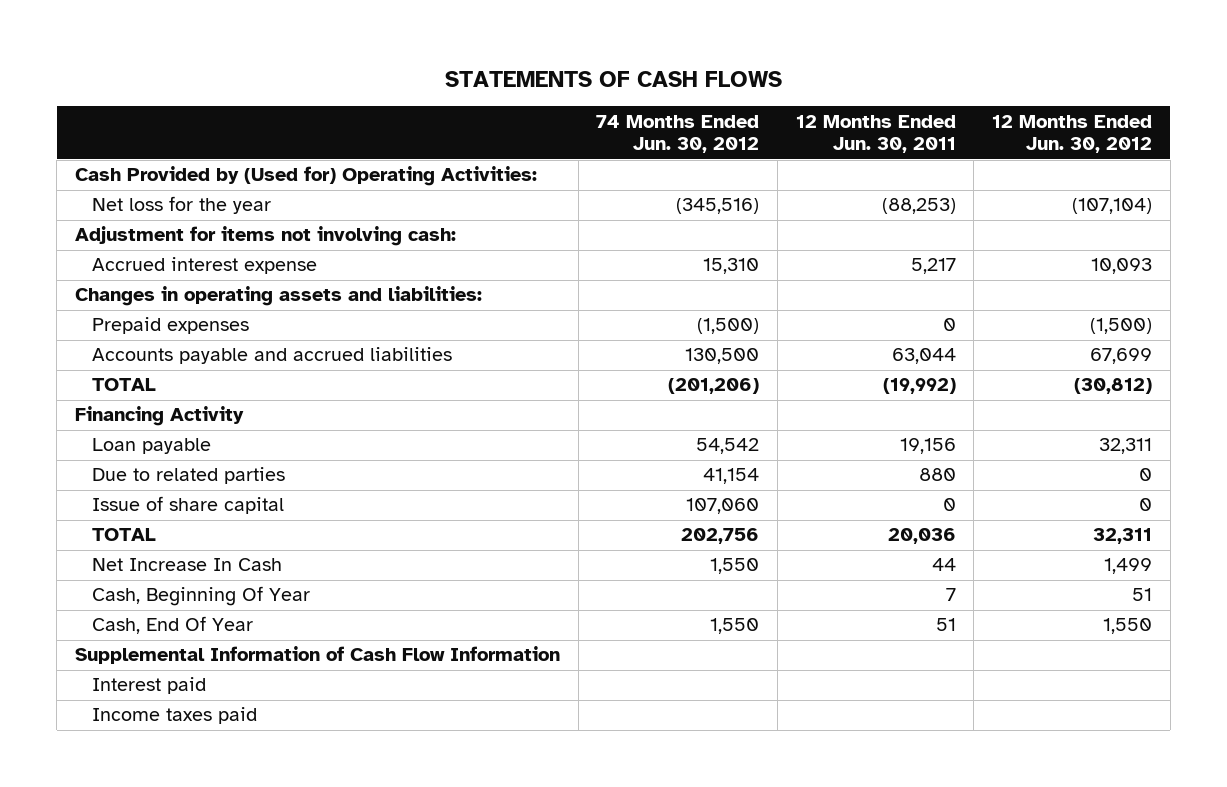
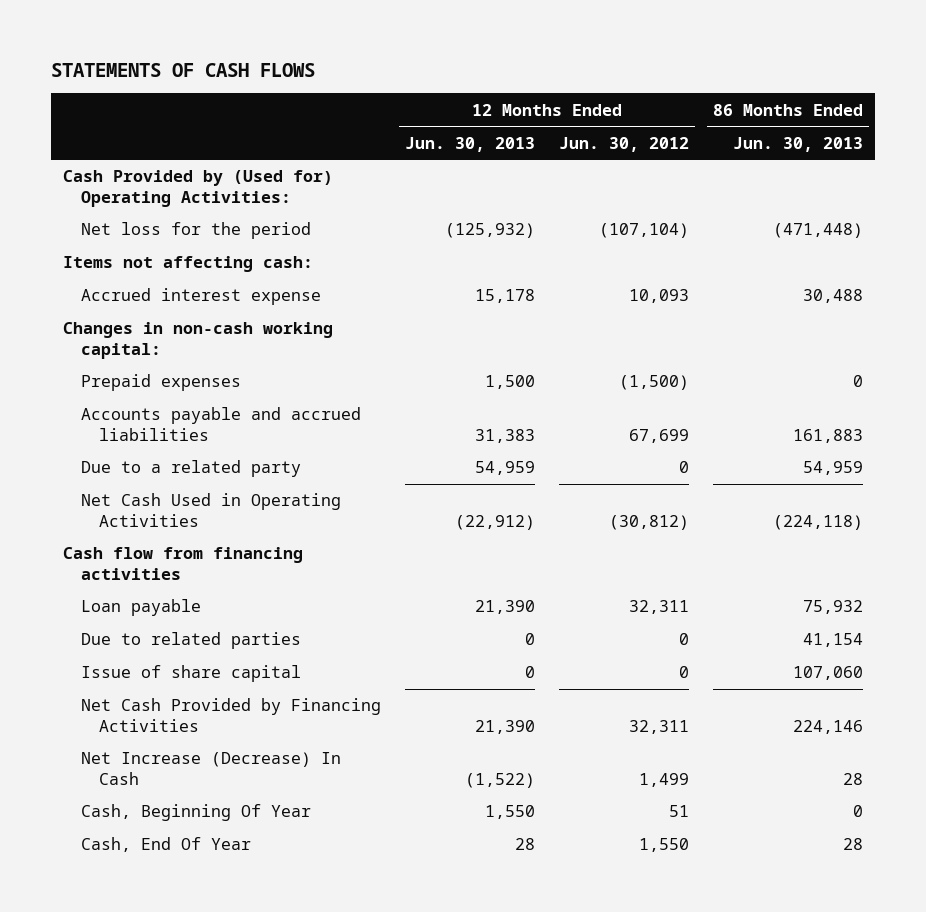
- | 74 Months Ended Jun. 30, 2012 | 12 Months Ended Jun. 30, 2011 | 12 Months Ended Jun. 30, 2012
+ | 12 Months Ended Jun. 30, 2013 | 12 Months Ended Jun. 30, 2012 | 86 Months Ended Jun. 30, 2013
- Net loss for the year | (345,516) | (88,253) | (107,104)
- Adjustment for items not involving cash:
+ Net loss for the period | (125,932) | (107,104) | (471,448)
+ Items not affecting cash:
- Changes in operating assets and liabilities:
+ Changes in non-cash working capital:
- TOTAL | (201,206) | (19,992) | (30,812)
- Financing Activity
+ Due to a related party | 54,959 | 0 | 54,959
+ Net Cash Used in Operating Activities | (22,912) | (30,812) | (224,118)
+ Cash flow from financing activities
- TOTAL | 202,756 | 20,036 | 32,311
- Net Increase In Cash | 1,550 | 44 | 1,499
+ Net Cash Provided by Financing Activities | 21,390 | 32,311 | 224,146
+ Net Increase (Decrease) In Cash | (1,522) | 1,499 | 28
- Supplemental Information of Cash Flow Information
- Interest paid
- Income taxes paid

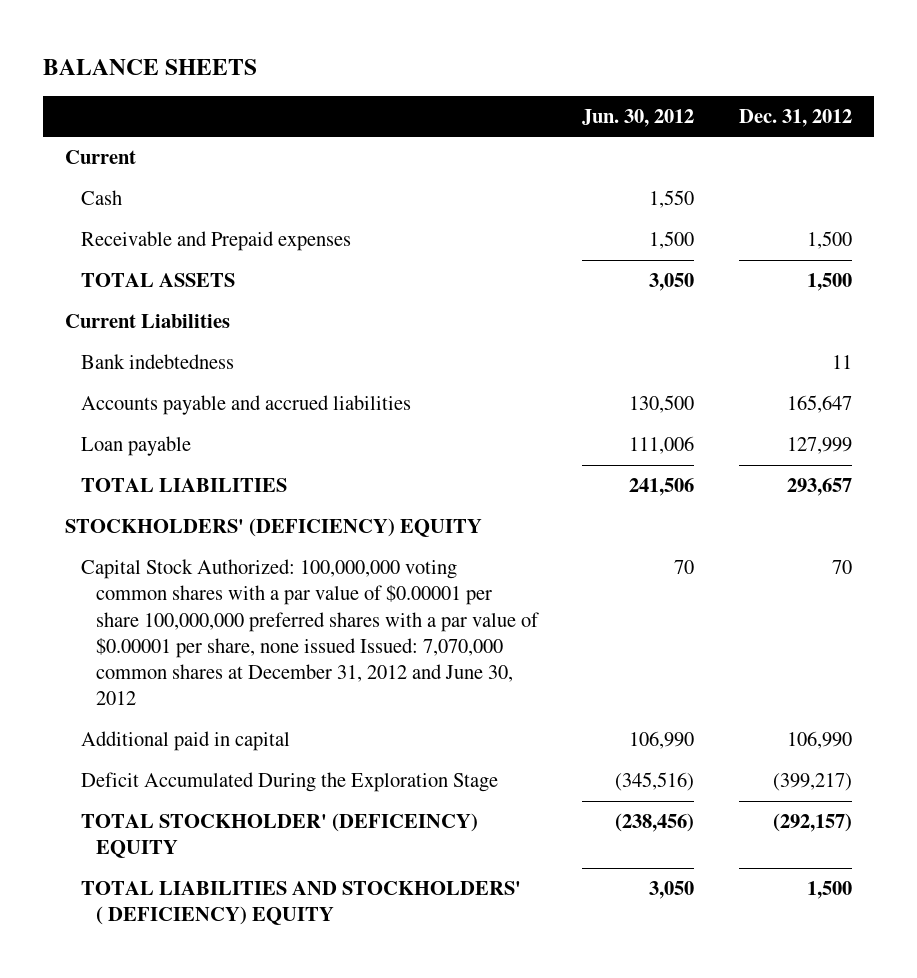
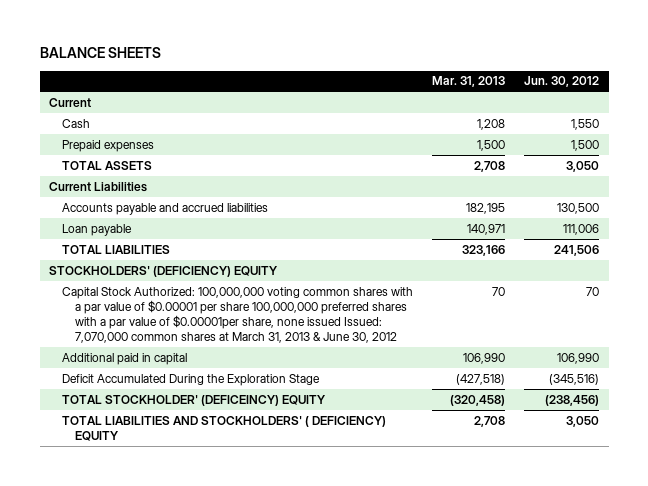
- | Jun. 30, 2012 | Dec. 31, 2012
+ | Mar. 31, 2013 | Jun. 30, 2012
- Receivable and Prepaid expenses | 1,500 | 1,500
+ Prepaid expenses | 1,500 | 1,500
- Bank indebtedness | | 11
- Capital Stock Authorized: 100,000,000 voting common shares with a par value of $0.00001 per share 100,000,000 preferred shares with a par value of $0.00001 per share, none issued Issued: 7,070,000 common shares at December 31, 2012 and June 30, 2012 | 70 | 70
+ Capital Stock Authorized: 100,000,000 voting common shares with a par value of $0.00001 per share 100,000,000 preferred shares with a par value of $0.00001per share, none issued Issued: 7,070,000 common shares at March 31, 2013 & June 30, 2012 | 70 | 70

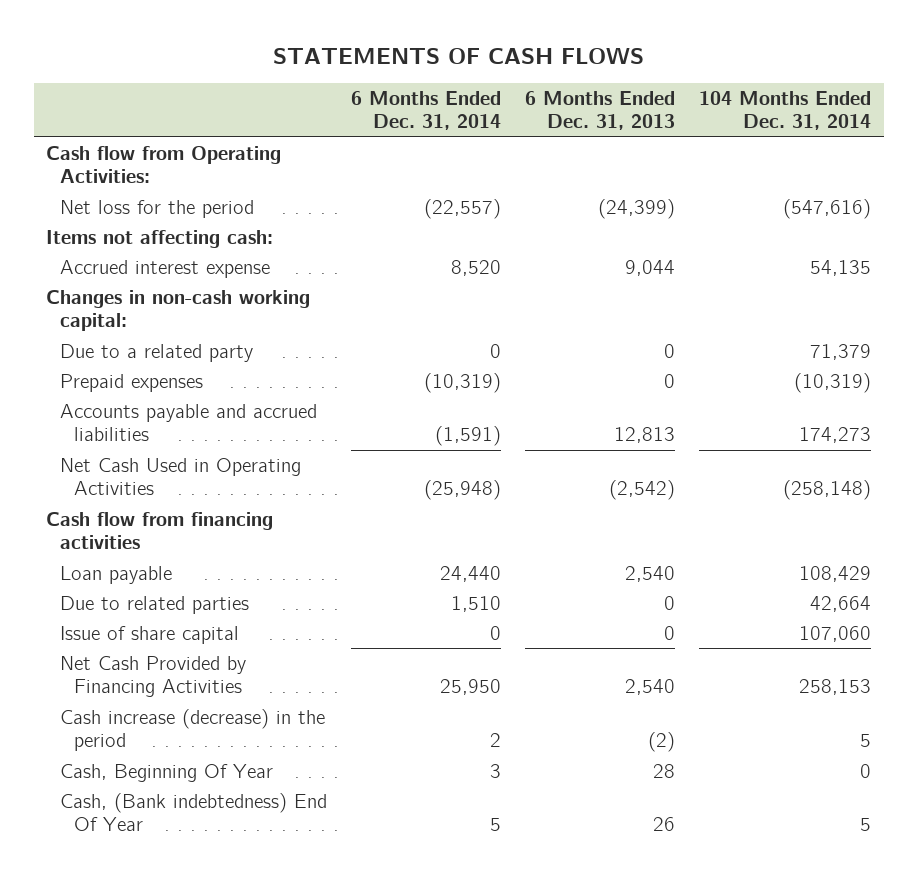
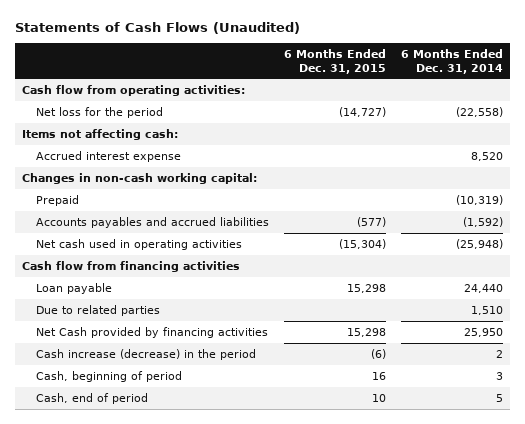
- STATEMENTS OF CASH FLOWS
+ Statements of Cash Flows (Unaudited)
- | 6 Months Ended Dec. 31, 2014 | 6 Months Ended Dec. 31, 2013 | 104 Months Ended Dec. 31, 2014
+ | 6 Months Ended Dec. 31, 2015 | 6 Months Ended Dec. 31, 2014
- Cash flow from Operating Activities:
- Net loss for the period | (22,557) | (24,399) | (547,616)
+ Cash flow from operating activities:
+ Net loss for the period | (14,727) | (22,558)
- Due to a related party | 0 | 0 | 71,379
- Prepaid expenses | (10,319) | 0 | (10,319)
- Accounts payable and accrued liabilities | (1,591) | 12,813 | 174,273
- Net Cash Used in Operating Activities | (25,948) | (2,542) | (258,148)
+ Prepaid | | (10,319)
+ Accounts payables and accrued liabilities | (577) | (1,592)
+ Net cash used in operating activities | (15,304) | (25,948)
- Issue of share capital | 0 | 0 | 107,060
- Net Cash Provided by Financing Activities | 25,950 | 2,540 | 258,153
+ Net Cash provided by financing activities | 15,298 | 25,950
- Cash, Beginning Of Year | 3 | 28 | 0
- Cash, (Bank indebtedness) End Of Year | 5 | 26 | 5
+ Cash, beginning of period | 16 | 3
+ Cash, end of period | 10 | 5

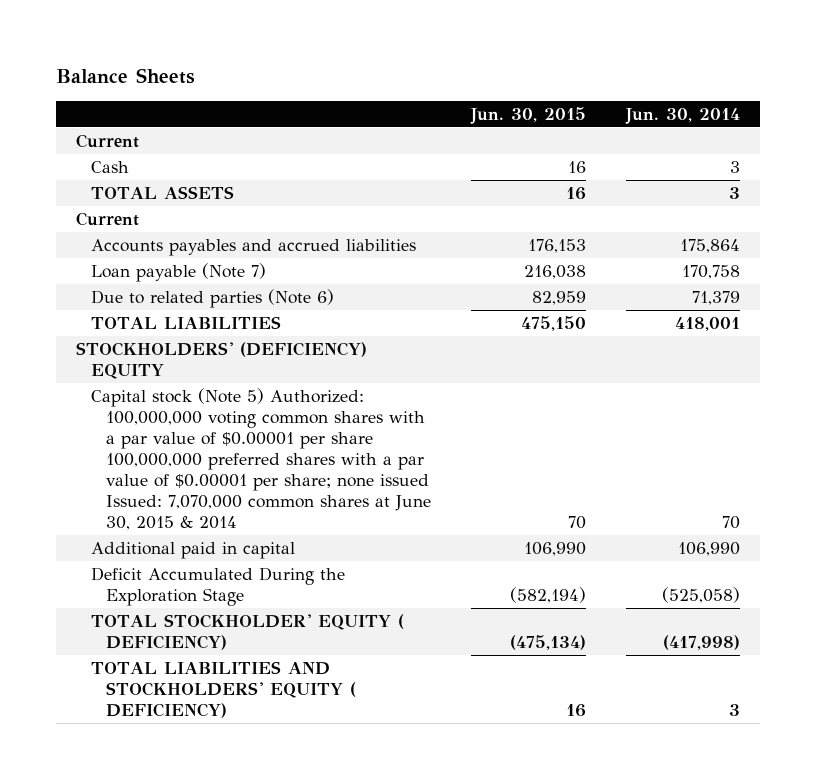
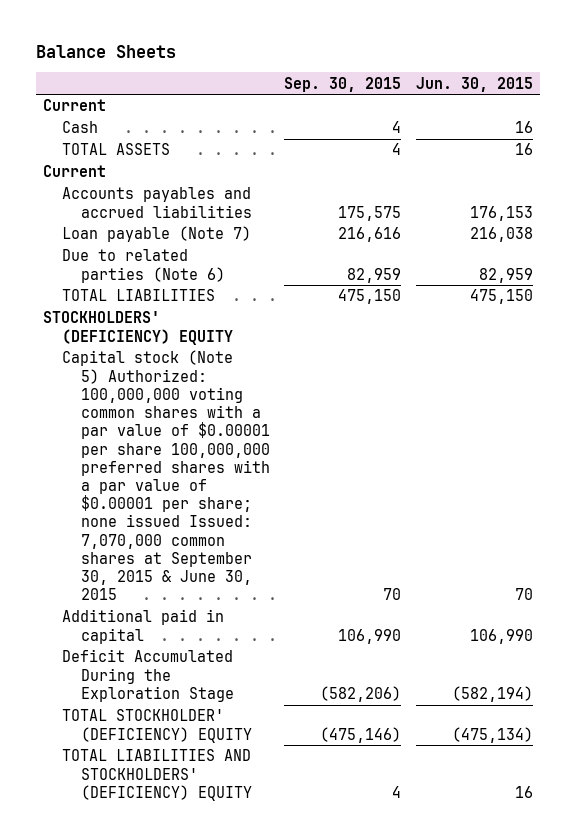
- | Jun. 30, 2015 | Jun. 30, 2014
+ | Sep. 30, 2015 | Jun. 30, 2015
- Capital stock (Note 5) Authorized: 100,000,000 voting common shares with a par value of $0.00001 per share 100,000,000 preferred shares with a par value of $0.00001 per share; none issued Issued: 7,070,000 common shares at June 30, 2015 & 2014 | 70 | 70
+ Capital stock (Note 5) Authorized: 100,000,000 voting common shares with a par value of $0.00001 per share 100,000,000 preferred shares with a par value of $0.00001 per share; none issued Issued: 7,070,000 common shares at September 30, 2015 & June 30, 2015 | 70 | 70
- TOTAL STOCKHOLDER' EQUITY ( DEFICIENCY) | (475,134) | (417,998)
- TOTAL LIABILITIES AND STOCKHOLDERS' EQUITY ( DEFICIENCY) | 16 | 3
+ TOTAL STOCKHOLDER' (DEFICIENCY) EQUITY | (475,146) | (475,134)
+ TOTAL LIABILITIES AND STOCKHOLDERS' (DEFICIENCY) EQUITY | 4 | 16

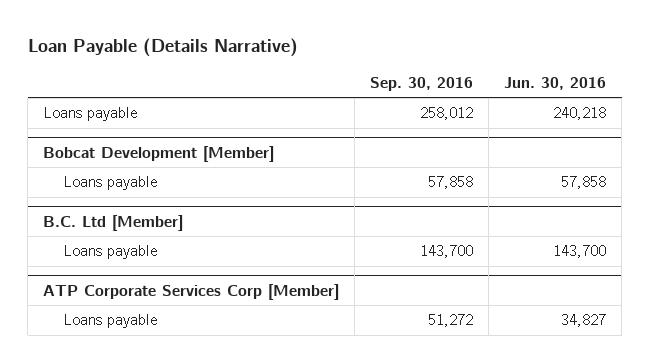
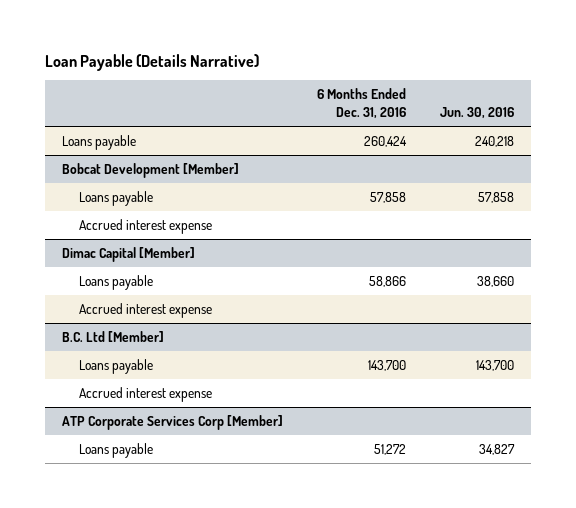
- | Sep. 30, 2016 | Jun. 30, 2016
+ | 6 Months Ended Dec. 31, 2016 | Jun. 30, 2016
@ Bobcat Development [Member]
+ Accrued interest expense
+ Dimac Capital [Member]
+ Loans payable | 58,866 | 38,660
+ Accrued interest expense
@ B.C. Ltd [Member]
+ Accrued interest expense

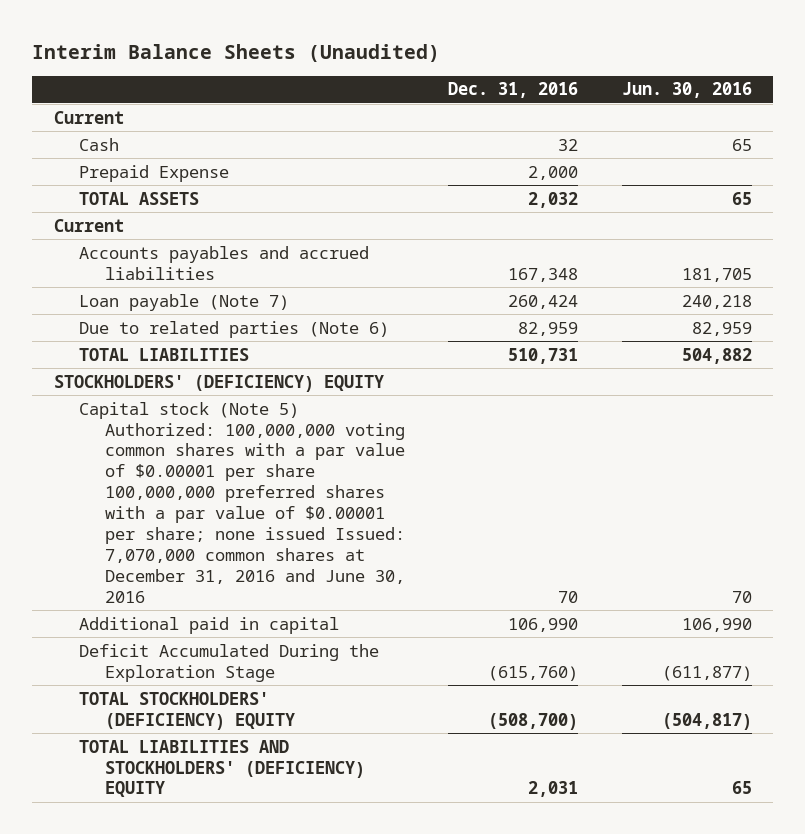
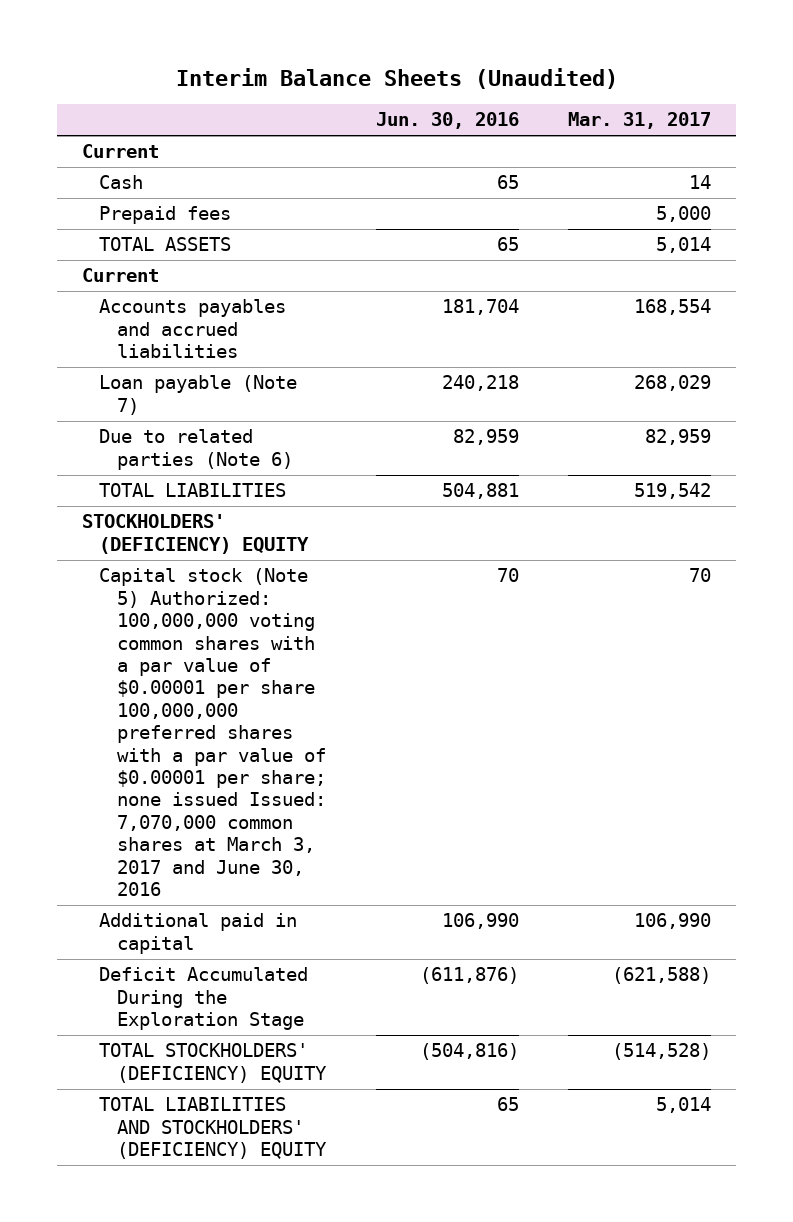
- | Dec. 31, 2016 | Jun. 30, 2016
+ | Jun. 30, 2016 | Mar. 31, 2017
- Prepaid Expense | 2,000 |
+ Prepaid fees | | 5,000
- Accounts payables and accrued liabilities | 167,348 | 181,705
+ Accounts payables and accrued liabilities | 181,704 | 168,554
- TOTAL LIABILITIES | 510,731 | 504,882
+ TOTAL LIABILITIES | 504,881 | 519,542
- Capital stock (Note 5) Authorized: 100,000,000 voting common shares with a par value of $0.00001 per share 100,000,000 preferred shares with a par value of $0.00001 per share; none issued Issued: 7,070,000 common shares at December 31, 2016 and June 30, 2016 | 70 | 70
+ Capital stock (Note 5) Authorized: 100,000,000 voting common shares with a par value of $0.00001 per share 100,000,000 preferred shares with a par value of $0.00001 per share; none issued Issued: 7,070,000 common shares at March 3, 2017 and June 30, 2016 | 70 | 70
- Deficit Accumulated During the Exploration Stage | (615,760) | (611,877)
- TOTAL STOCKHOLDERS' (DEFICIENCY) EQUITY | (508,700) | (504,817)
+ Deficit Accumulated During the Exploration Stage | (611,876) | (621,588)
+ TOTAL STOCKHOLDERS' (DEFICIENCY) EQUITY | (504,816) | (514,528)

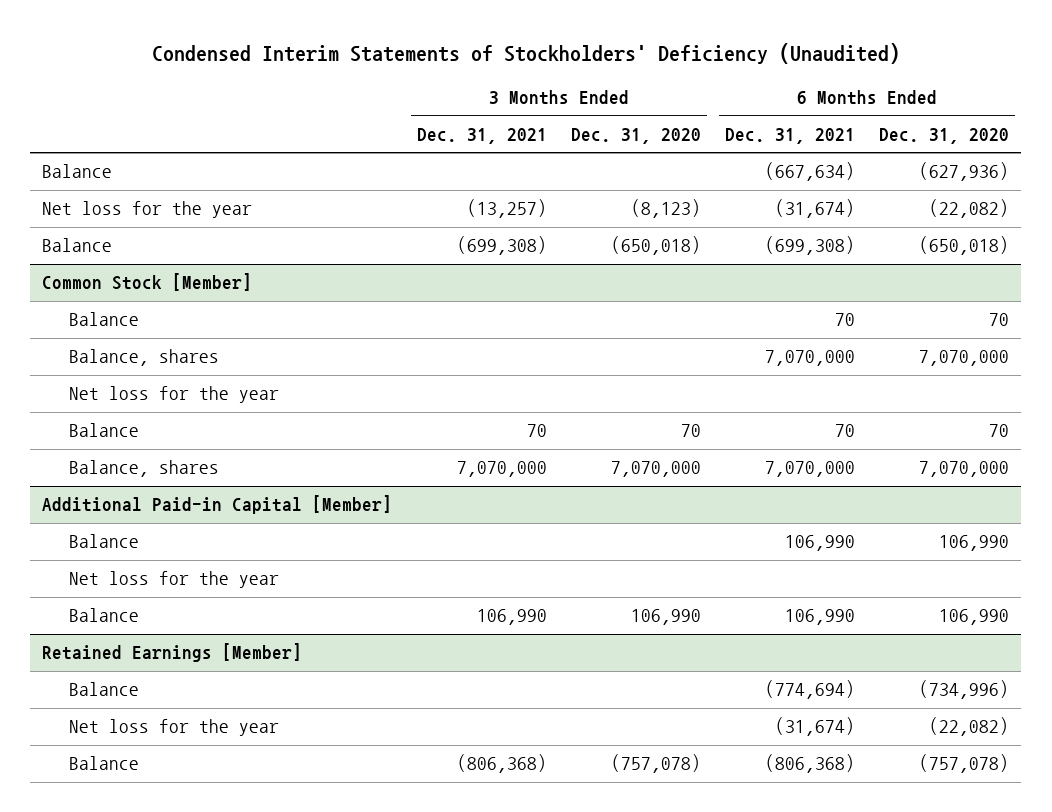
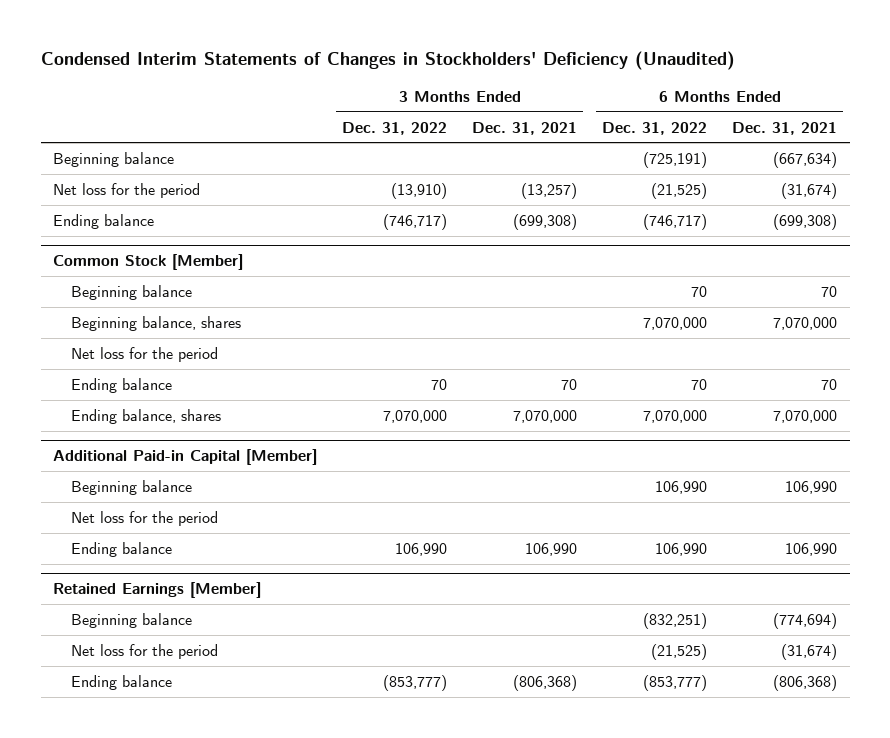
- Condensed Interim Statements of Stockholders' Deficiency (Unaudited)
+ Condensed Interim Statements of Changes in Stockholders' Deficiency (Unaudited)
- | 3 Months Ended Dec. 31, 2021 | 3 Months Ended Dec. 31, 2020 | 6 Months Ended Dec. 31, 2021 | 6 Months Ended Dec. 31, 2020
+ | 3 Months Ended Dec. 31, 2022 | 3 Months Ended Dec. 31, 2021 | 6 Months Ended Dec. 31, 2022 | 6 Months Ended Dec. 31, 2021
- Balance | | | (667,634) | (627,936)
- Net loss for the year | (13,257) | (8,123) | (31,674) | (22,082)
- Balance | (699,308) | (650,018) | (699,308) | (650,018)
+ Beginning balance | | | (725,191) | (667,634)
+ Net loss for the period | (13,910) | (13,257) | (21,525) | (31,674)
+ Ending balance | (746,717) | (699,308) | (746,717) | (699,308)
@ Common Stock [Member]
- Balance | | | 70 | 70
- Balance, shares | | | 7,070,000 | 7,070,000
- Net loss for the year
- Balance | 70 | 70 | 70 | 70
- Balance, shares | 7,070,000 | 7,070,000 | 7,070,000 | 7,070,000
+ Beginning balance | | | 70 | 70
+ Beginning balance, shares | | | 7,070,000 | 7,070,000
+ Net loss for the period
+ Ending balance | 70 | 70 | 70 | 70
+ Ending balance, shares | 7,070,000 | 7,070,000 | 7,070,000 | 7,070,000
@ Additional Paid-in Capital [Member]
- Balance | | | 106,990 | 106,990
- Net loss for the year
- Balance | 106,990 | 106,990 | 106,990 | 106,990
+ Beginning balance | | | 106,990 | 106,990
+ Net loss for the period
+ Ending balance | 106,990 | 106,990 | 106,990 | 106,990
@ Retained Earnings [Member]
- Balance | | | (774,694) | (734,996)
- Net loss for the year | | | (31,674) | (22,082)
- Balance | (806,368) | (757,078) | (806,368) | (757,078)
+ Beginning balance | | | (832,251) | (774,694)
+ Net loss for the period | | | (21,525) | (31,674)
+ Ending balance | (853,777) | (806,368) | (853,777) | (806,368)

